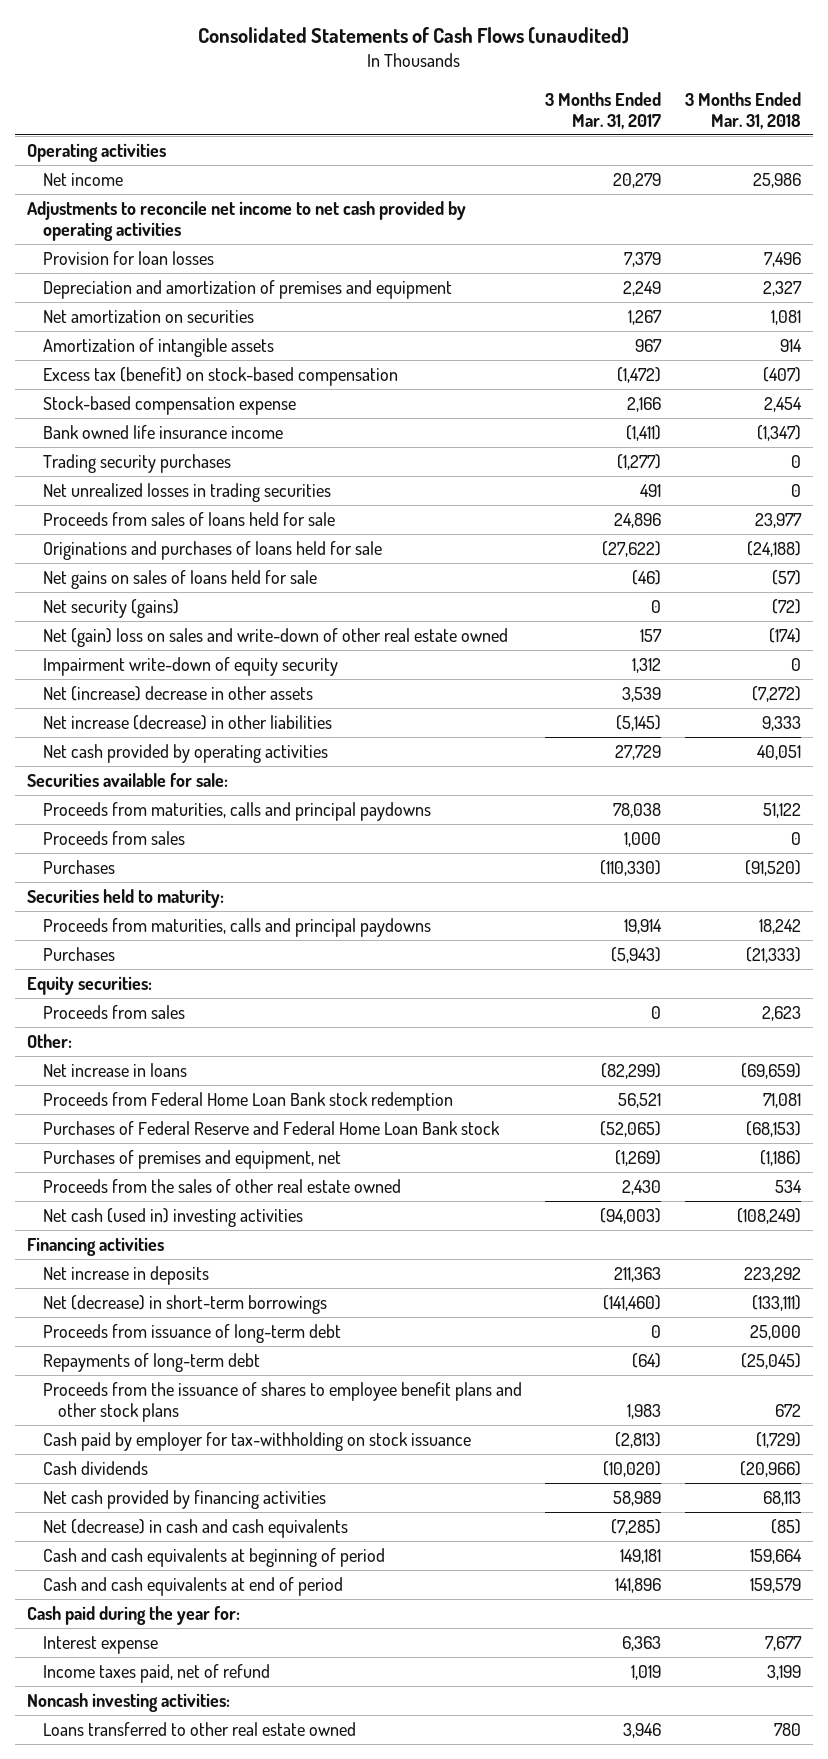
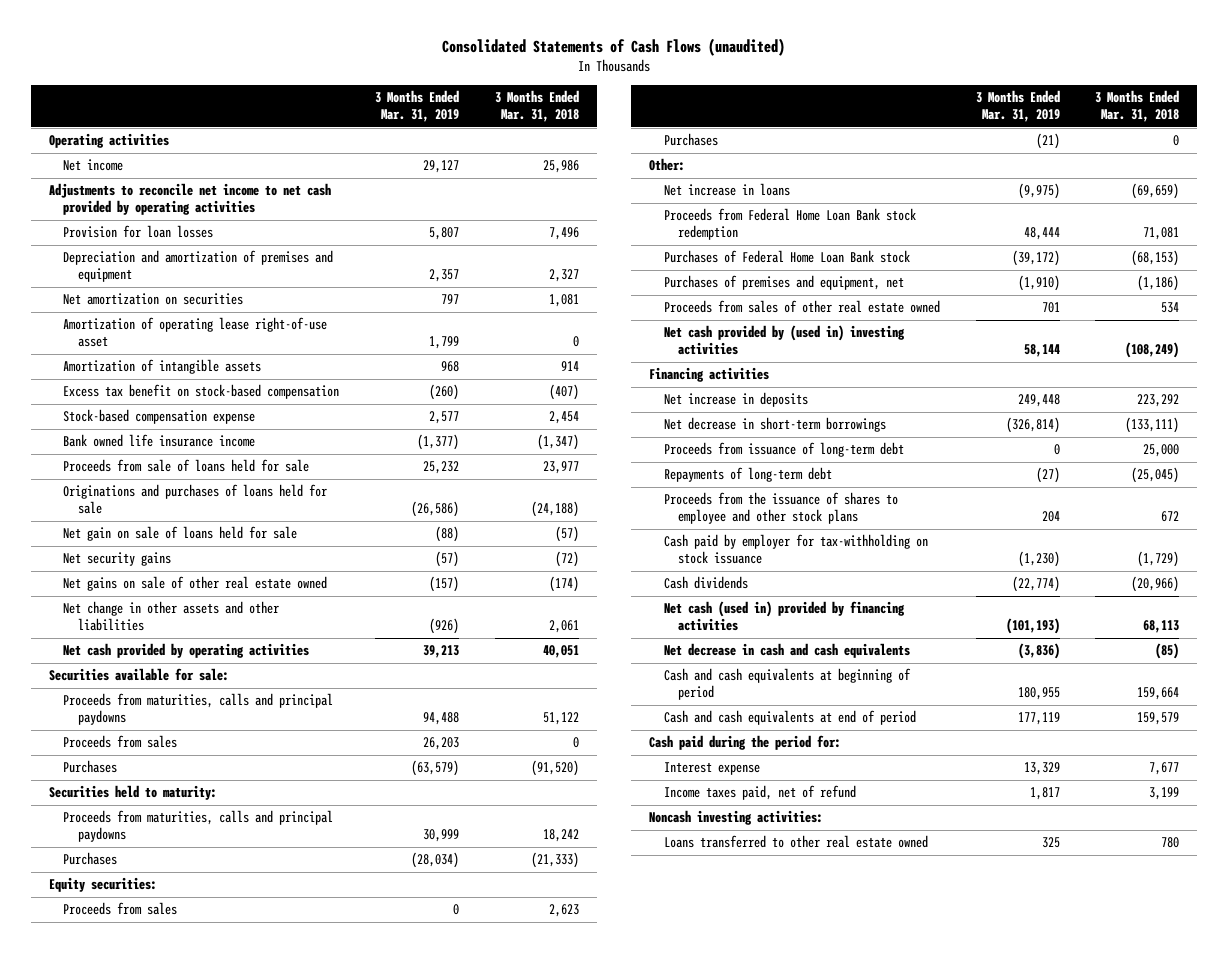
- | 3 Months Ended Mar. 31, 2017 | 3 Months Ended Mar. 31, 2018
+ | 3 Months Ended Mar. 31, 2019 | 3 Months Ended Mar. 31, 2018
+ Amortization of operating lease right-of-use asset | 1,799 | 0
- Excess tax (benefit) on stock-based compensation | (1,472) | (407)
+ Excess tax benefit on stock-based compensation | (260) | (407)
- Trading security purchases | (1,277) | 0
- Net unrealized losses in trading securities | 491 | 0
- Proceeds from sales of loans held for sale | 24,896 | 23,977
+ Proceeds from sale of loans held for sale | 25,232 | 23,977
- Net gains on sales of loans held for sale | (46) | (57)
- Net security (gains) | 0 | (72)
- Net (gain) loss on sales and write-down of other real estate owned | 157 | (174)
- Impairment write-down of equity security | 1,312 | 0
- Net (increase) decrease in other assets | 3,539 | (7,272)
- Net increase (decrease) in other liabilities | (5,145) | 9,333
+ Net gain on sale of loans held for sale | (88) | (57)
+ Net security gains | (57) | (72)
+ Net gains on sale of other real estate owned | (157) | (174)
+ Net change in other assets and other liabilities | (926) | 2,061
+ Purchases | (21) | 0
- Purchases of Federal Reserve and Federal Home Loan Bank stock | (52,065) | (68,153)
+ Purchases of Federal Home Loan Bank stock | (39,172) | (68,153)
- Proceeds from the sales of other real estate owned | 2,430 | 534
- Net cash (used in) investing activities | (94,003) | (108,249)
+ Proceeds from sales of other real estate owned | 701 | 534
+ Net cash provided by (used in) investing activities | 58,144 | (108,249)
- Net (decrease) in short-term borrowings | (141,460) | (133,111)
+ Net decrease in short-term borrowings | (326,814) | (133,111)
- Proceeds from the issuance of shares to employee benefit plans and other stock plans | 1,983 | 672
+ Proceeds from the issuance of shares to employee and other stock plans | 204 | 672
- Net cash provided by financing activities | 58,989 | 68,113
- Net (decrease) in cash and cash equivalents | (7,285) | (85)
+ Net cash (used in) provided by financing activities | (101,193) | 68,113
+ Net decrease in cash and cash equivalents | (3,836) | (85)
- Cash paid during the year for:
+ Cash paid during the period for:

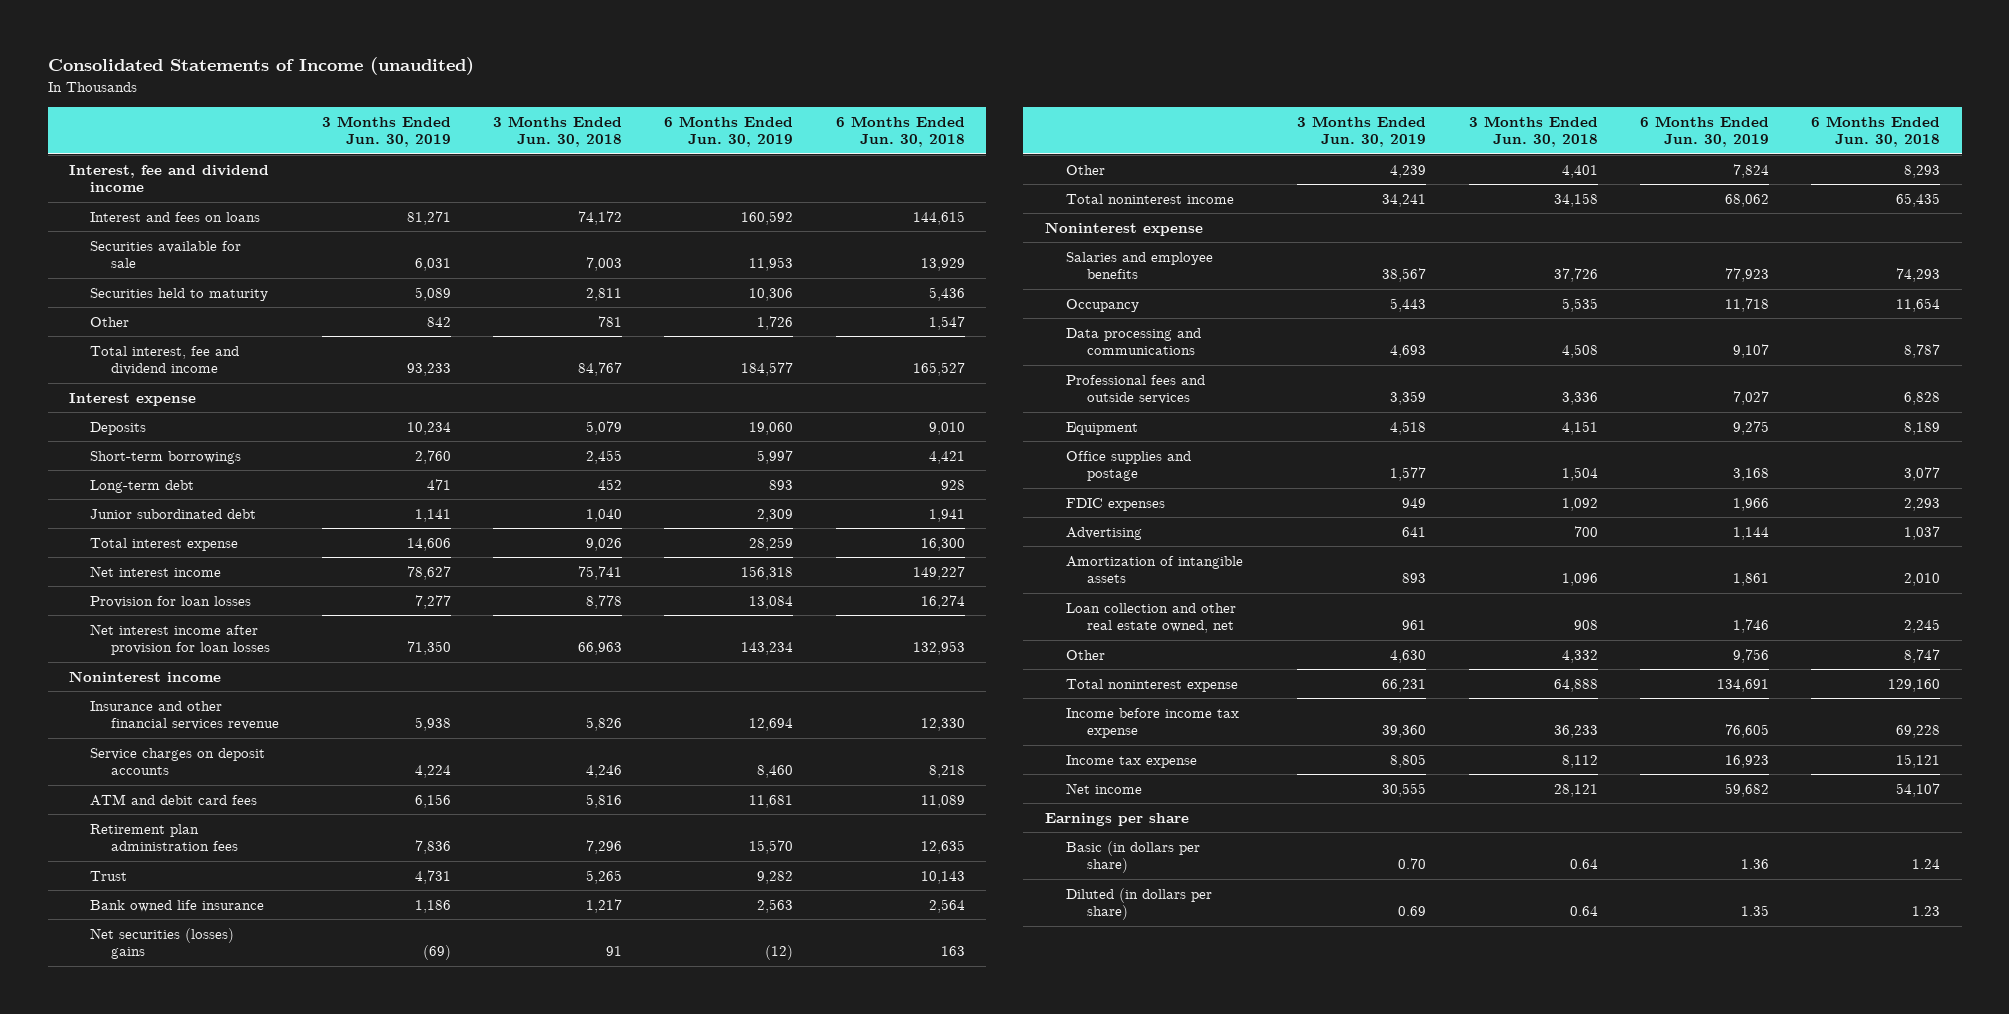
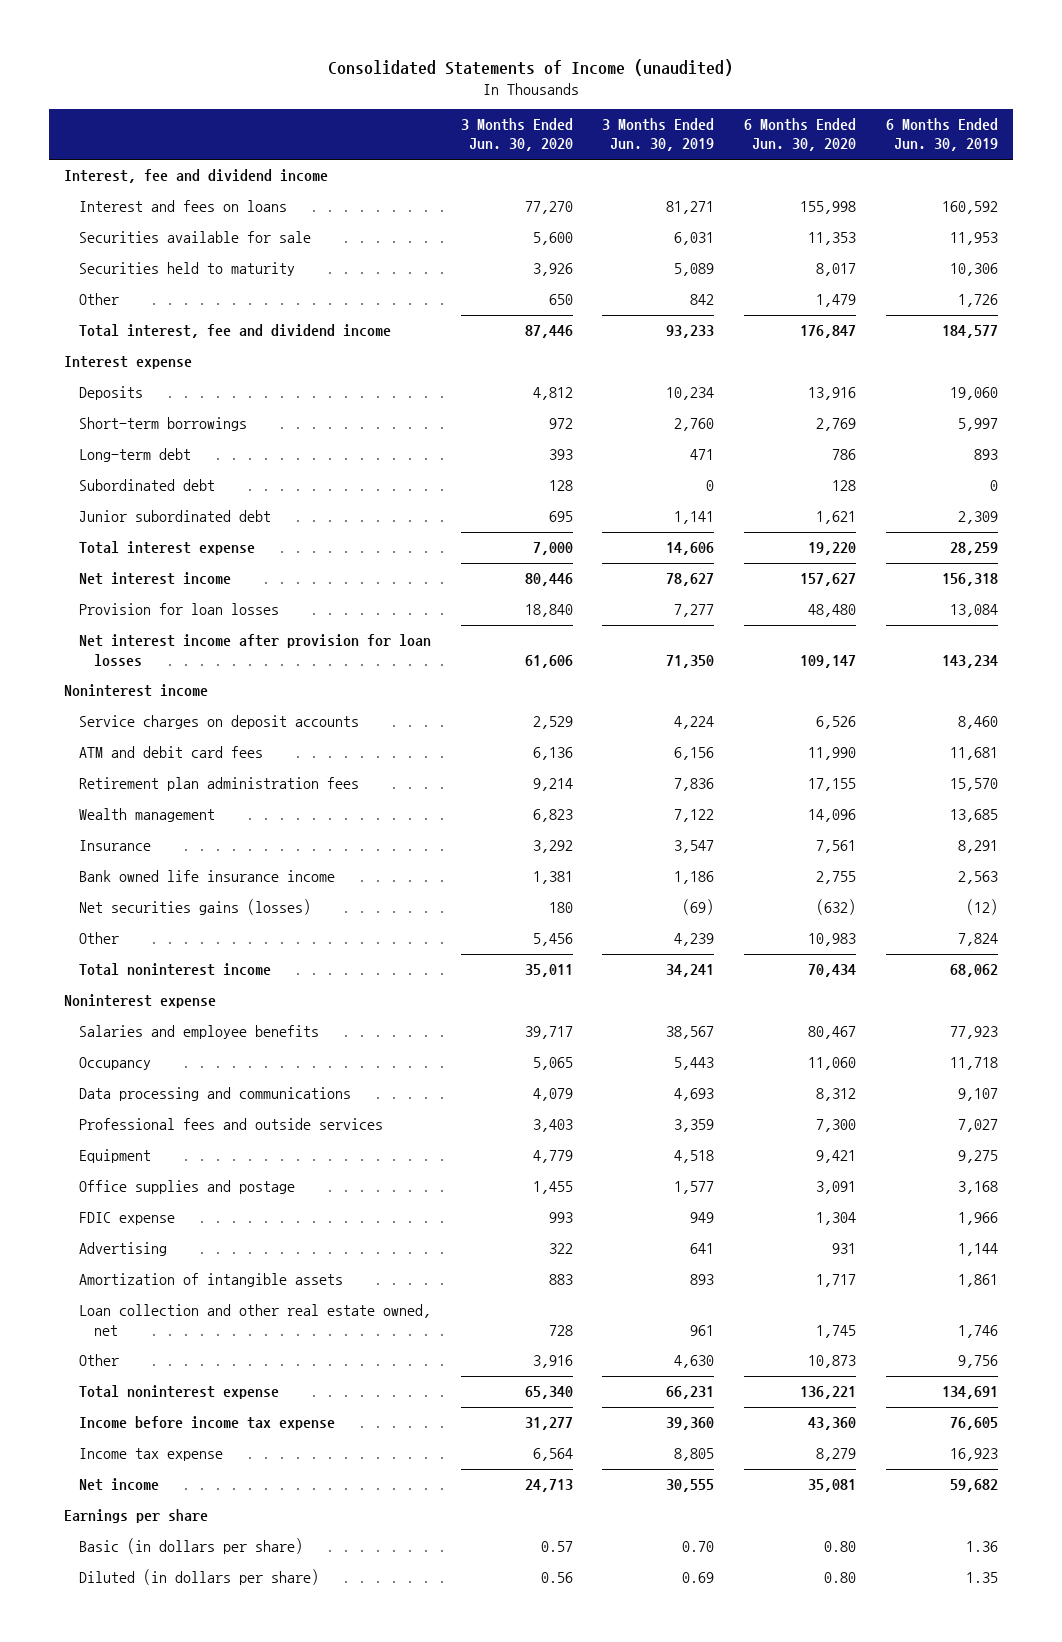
- | 3 Months Ended Jun. 30, 2019 | 3 Months Ended Jun. 30, 2018 | 6 Months Ended Jun. 30, 2019 | 6 Months Ended Jun. 30, 2018
+ | 3 Months Ended Jun. 30, 2020 | 3 Months Ended Jun. 30, 2019 | 6 Months Ended Jun. 30, 2020 | 6 Months Ended Jun. 30, 2019
+ Subordinated debt | 128 | 0 | 128 | 0
- Insurance and other financial services revenue | 5,938 | 5,826 | 12,694 | 12,330
- Trust | 4,731 | 5,265 | 9,282 | 10,143
- Bank owned life insurance | 1,186 | 1,217 | 2,563 | 2,564
- Net securities (losses) gains | (69) | 91 | (12) | 163
+ Wealth management | 6,823 | 7,122 | 14,096 | 13,685
+ Insurance | 3,292 | 3,547 | 7,561 | 8,291
+ Bank owned life insurance income | 1,381 | 1,186 | 2,755 | 2,563
+ Net securities gains (losses) | 180 | (69) | (632) | (12)
- FDIC expenses | 949 | 1,092 | 1,966 | 2,293
+ FDIC expense | 993 | 949 | 1,304 | 1,966

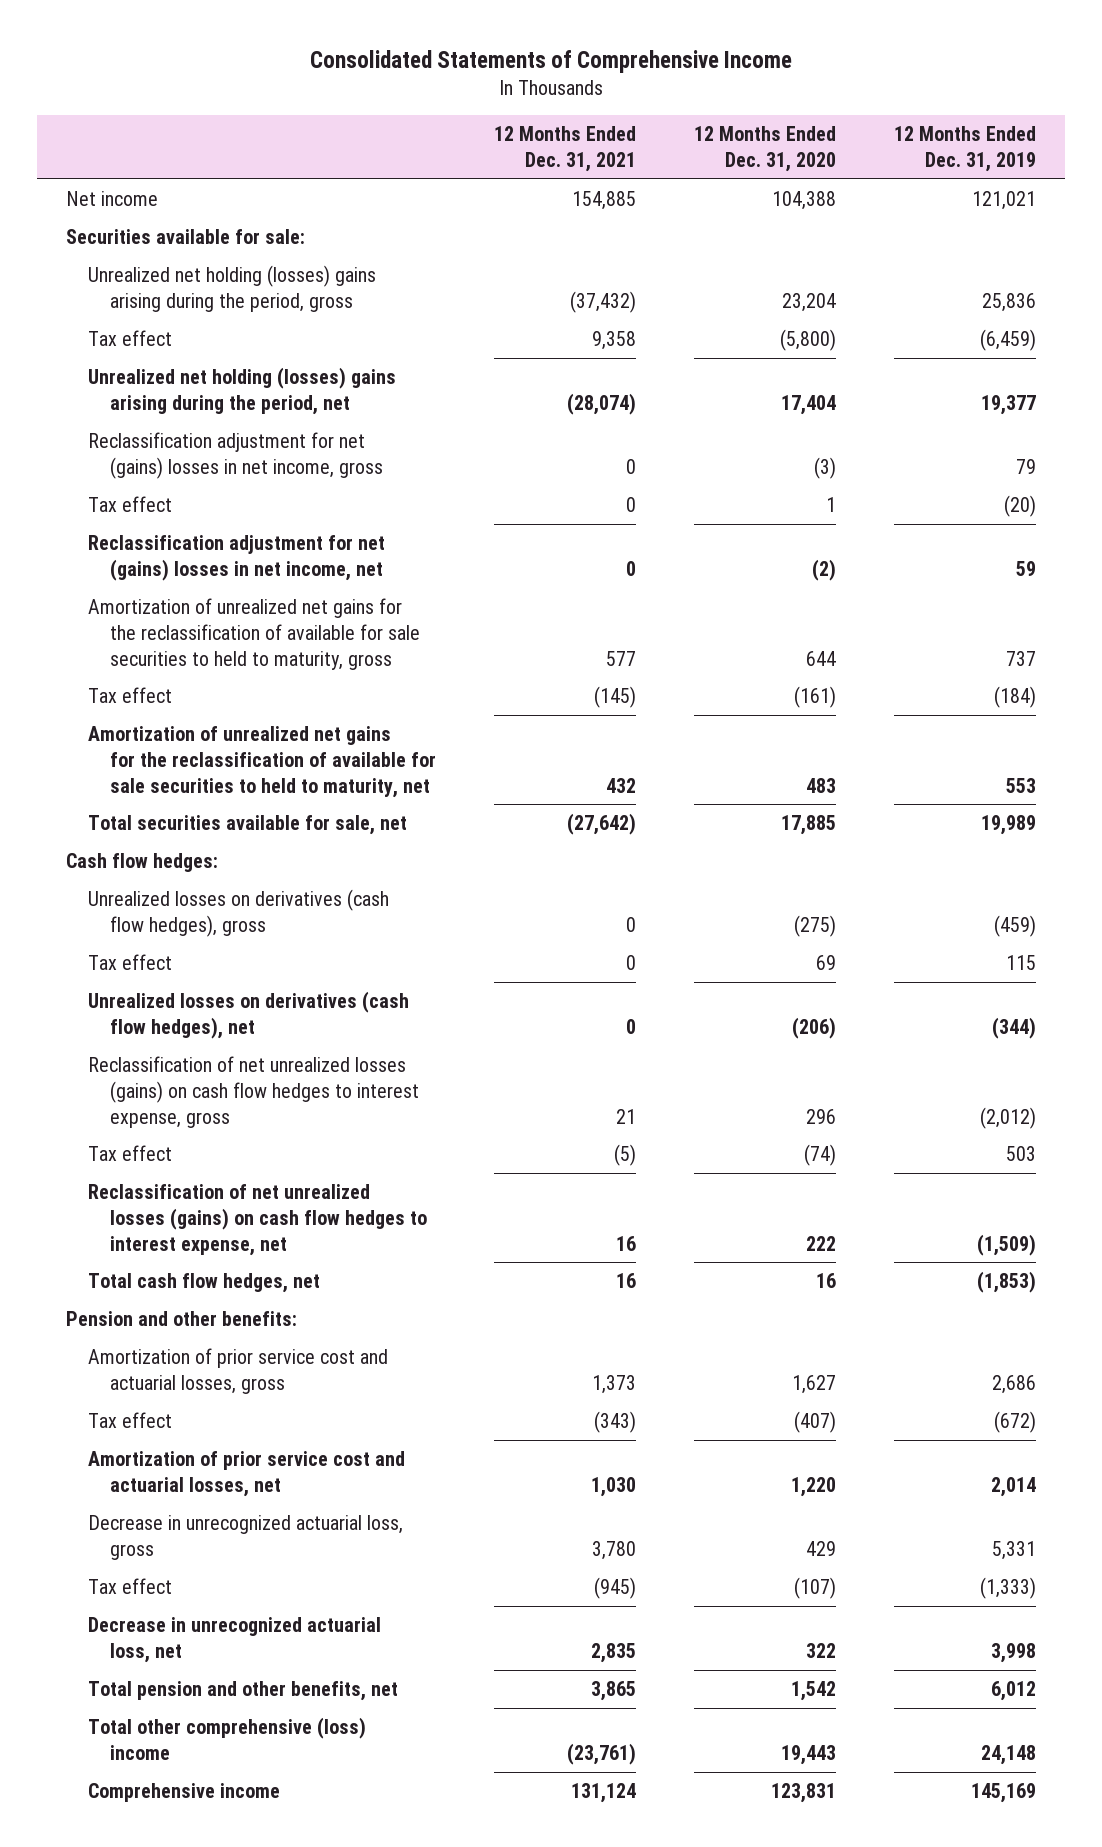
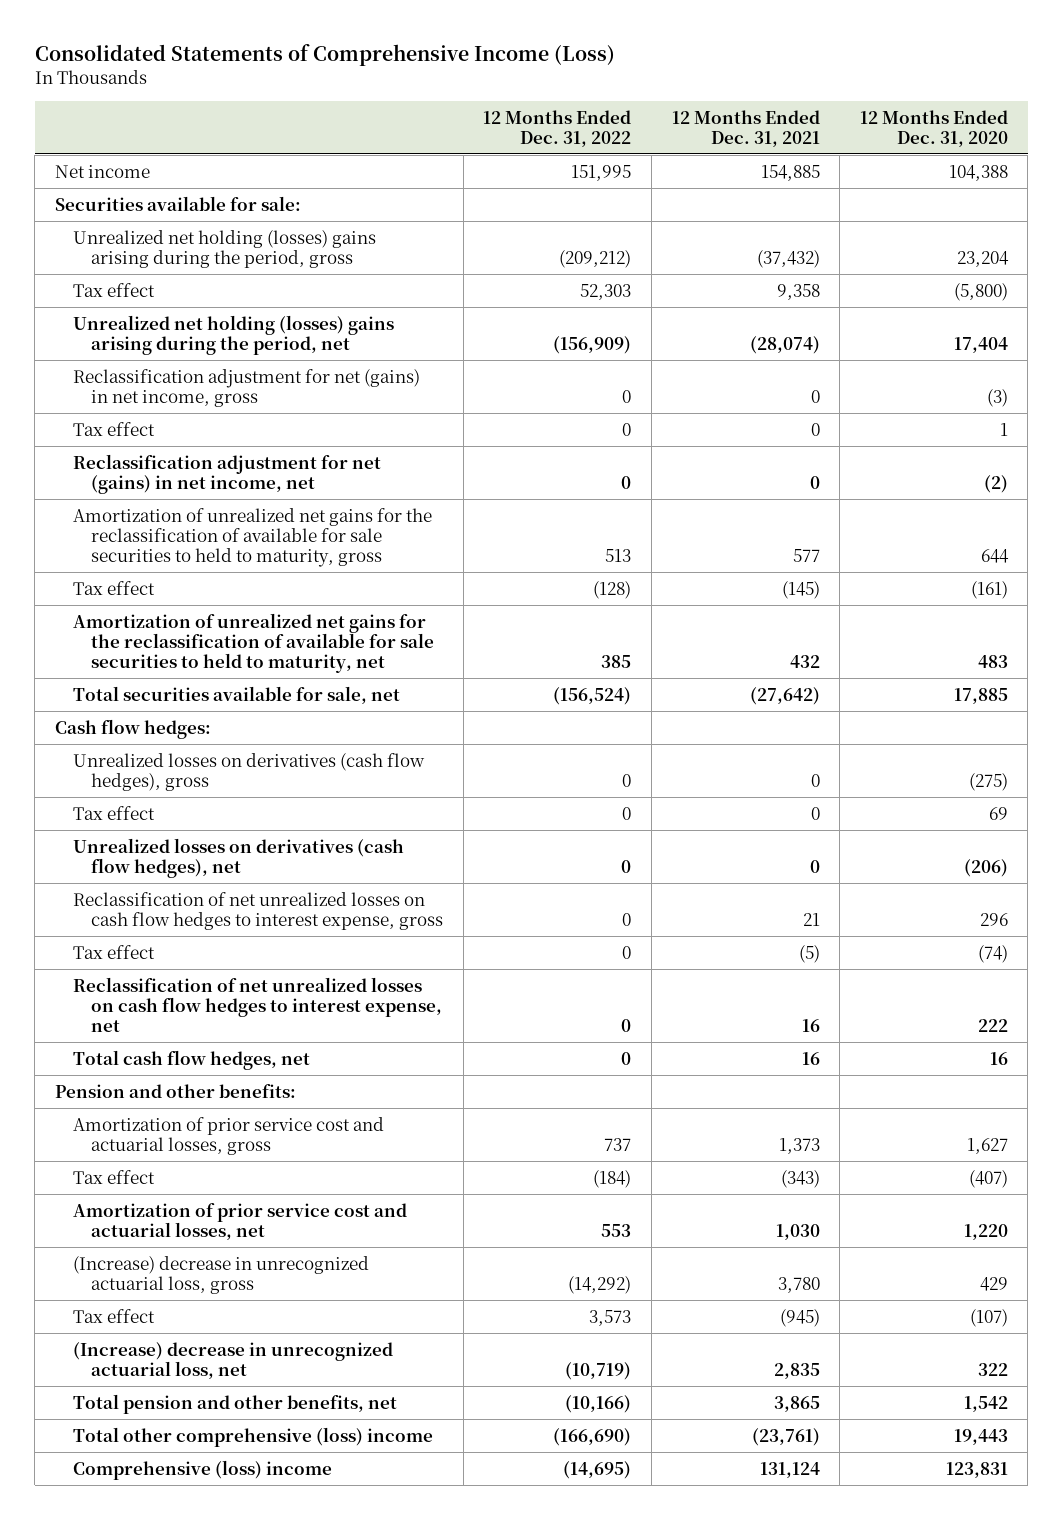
- Consolidated Statements of Comprehensive Income
+ Consolidated Statements of Comprehensive Income (Loss)
- | 12 Months Ended Dec. 31, 2021 | 12 Months Ended Dec. 31, 2020 | 12 Months Ended Dec. 31, 2019
+ | 12 Months Ended Dec. 31, 2022 | 12 Months Ended Dec. 31, 2021 | 12 Months Ended Dec. 31, 2020
- Reclassification adjustment for net (gains) losses in net income, gross | 0 | (3) | 79
+ Reclassification adjustment for net (gains) in net income, gross | 0 | 0 | (3)
- Reclassification adjustment for net (gains) losses in net income, net | 0 | (2) | 59
+ Reclassification adjustment for net (gains) in net income, net | 0 | 0 | (2)
- Reclassification of net unrealized losses (gains) on cash flow hedges to interest expense, gross | 21 | 296 | (2,012)
+ Reclassification of net unrealized losses on cash flow hedges to interest expense, gross | 0 | 21 | 296
- Reclassification of net unrealized losses (gains) on cash flow hedges to interest expense, net | 16 | 222 | (1,509)
+ Reclassification of net unrealized losses on cash flow hedges to interest expense, net | 0 | 16 | 222
- Decrease in unrecognized actuarial loss, gross | 3,780 | 429 | 5,331
+ (Increase) decrease in unrecognized actuarial loss, gross | (14,292) | 3,780 | 429
- Decrease in unrecognized actuarial loss, net | 2,835 | 322 | 3,998
+ (Increase) decrease in unrecognized actuarial loss, net | (10,719) | 2,835 | 322
- Comprehensive income | 131,124 | 123,831 | 145,169
+ Comprehensive (loss) income | (14,695) | 131,124 | 123,831

